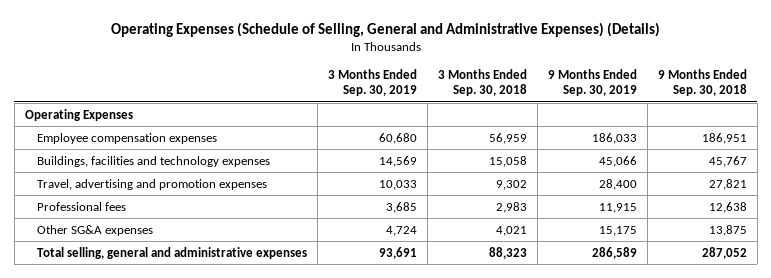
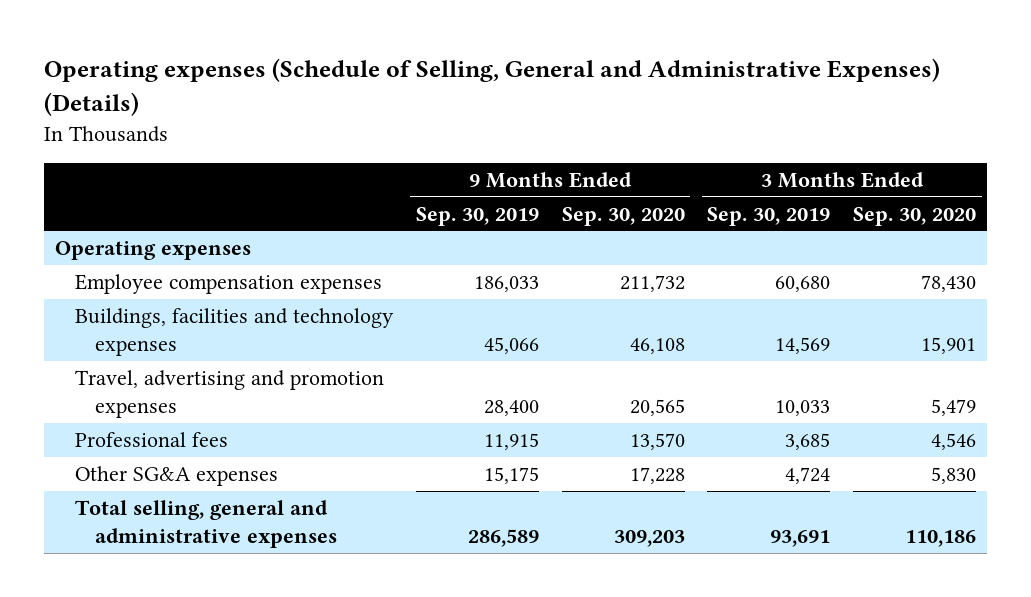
- Operating Expenses (Schedule of Selling, General and Administrative Expenses) (Details)
+ Operating expenses (Schedule of Selling, General and Administrative Expenses) (Details)
- | 3 Months Ended Sep. 30, 2019 | 3 Months Ended Sep. 30, 2018 | 9 Months Ended Sep. 30, 2019 | 9 Months Ended Sep. 30, 2018
+ | 9 Months Ended Sep. 30, 2019 | 9 Months Ended Sep. 30, 2020 | 3 Months Ended Sep. 30, 2019 | 3 Months Ended Sep. 30, 2020
- Operating Expenses
+ Operating expenses

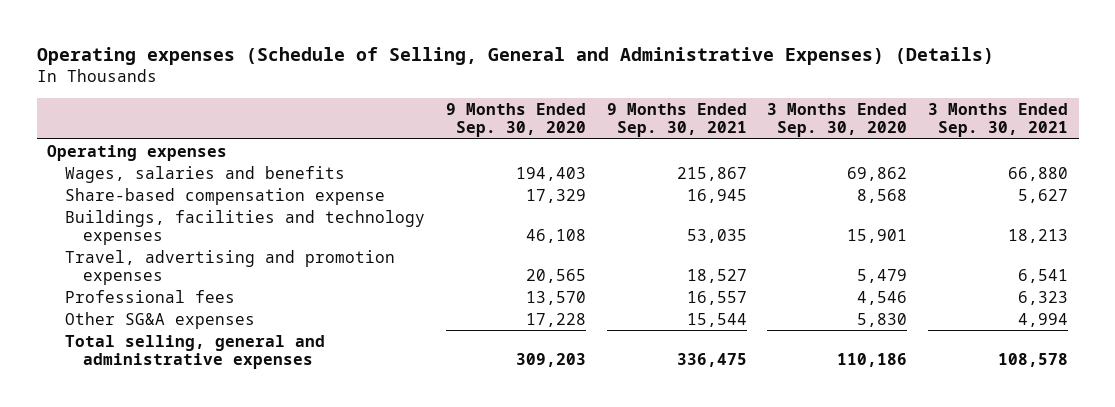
- | 9 Months Ended Sep. 30, 2019 | 9 Months Ended Sep. 30, 2020 | 3 Months Ended Sep. 30, 2019 | 3 Months Ended Sep. 30, 2020
+ | 9 Months Ended Sep. 30, 2020 | 9 Months Ended Sep. 30, 2021 | 3 Months Ended Sep. 30, 2020 | 3 Months Ended Sep. 30, 2021
- Employee compensation expenses | 186,033 | 211,732 | 60,680 | 78,430
+ Wages, salaries and benefits | 194,403 | 215,867 | 69,862 | 66,880
+ Share-based compensation expense | 17,329 | 16,945 | 8,568 | 5,627

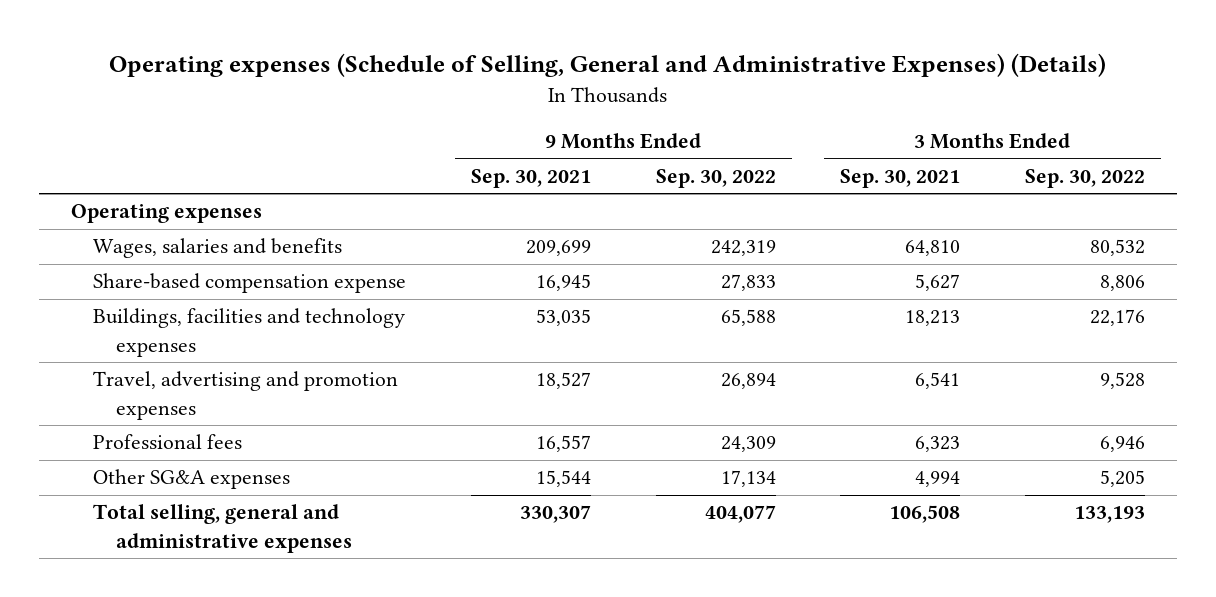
- | 9 Months Ended Sep. 30, 2020 | 9 Months Ended Sep. 30, 2021 | 3 Months Ended Sep. 30, 2020 | 3 Months Ended Sep. 30, 2021
+ | 9 Months Ended Sep. 30, 2021 | 9 Months Ended Sep. 30, 2022 | 3 Months Ended Sep. 30, 2021 | 3 Months Ended Sep. 30, 2022
- Wages, salaries and benefits | 194,403 | 215,867 | 69,862 | 66,880
+ Wages, salaries and benefits | 209,699 | 242,319 | 64,810 | 80,532
- Total selling, general and administrative expenses | 309,203 | 336,475 | 110,186 | 108,578
+ Total selling, general and administrative expenses | 330,307 | 404,077 | 106,508 | 133,193

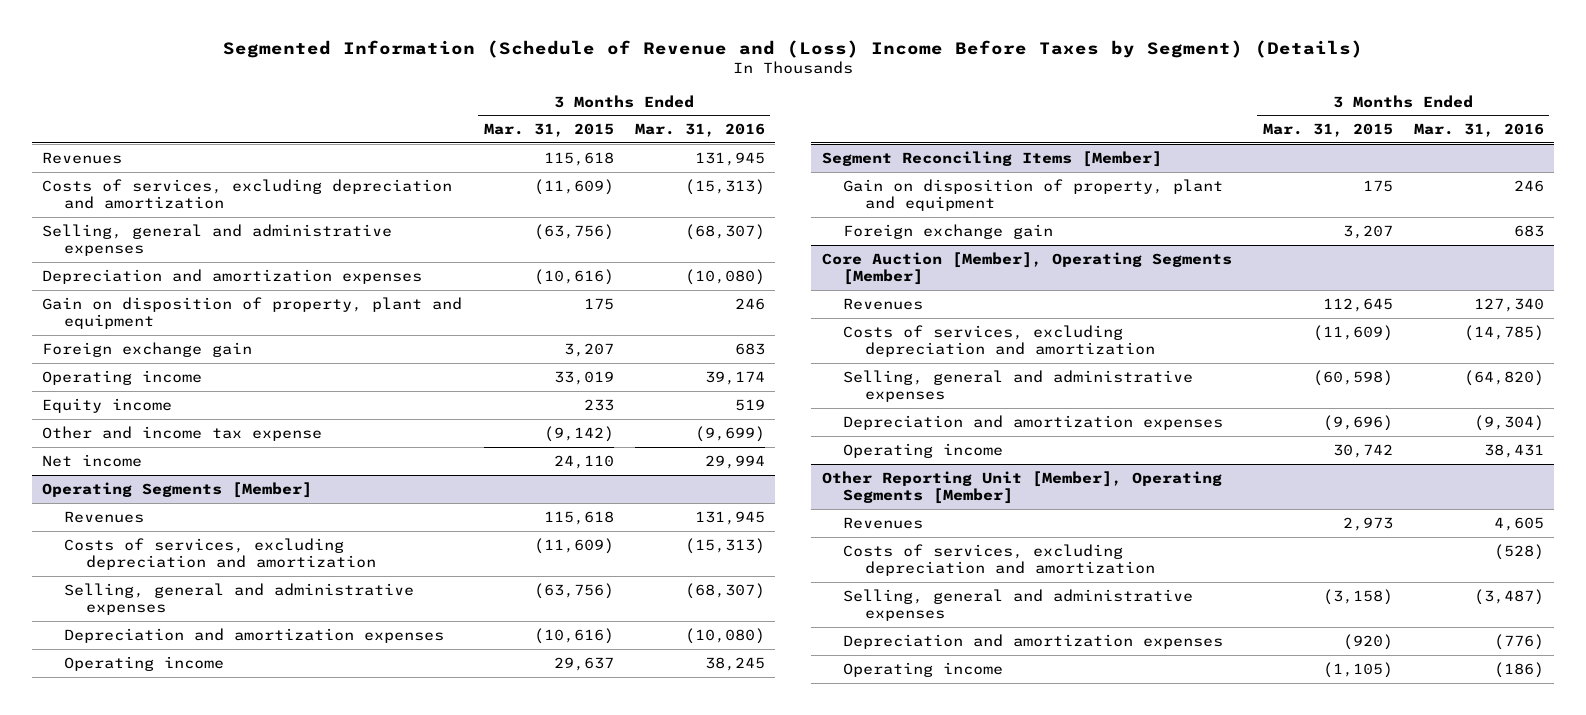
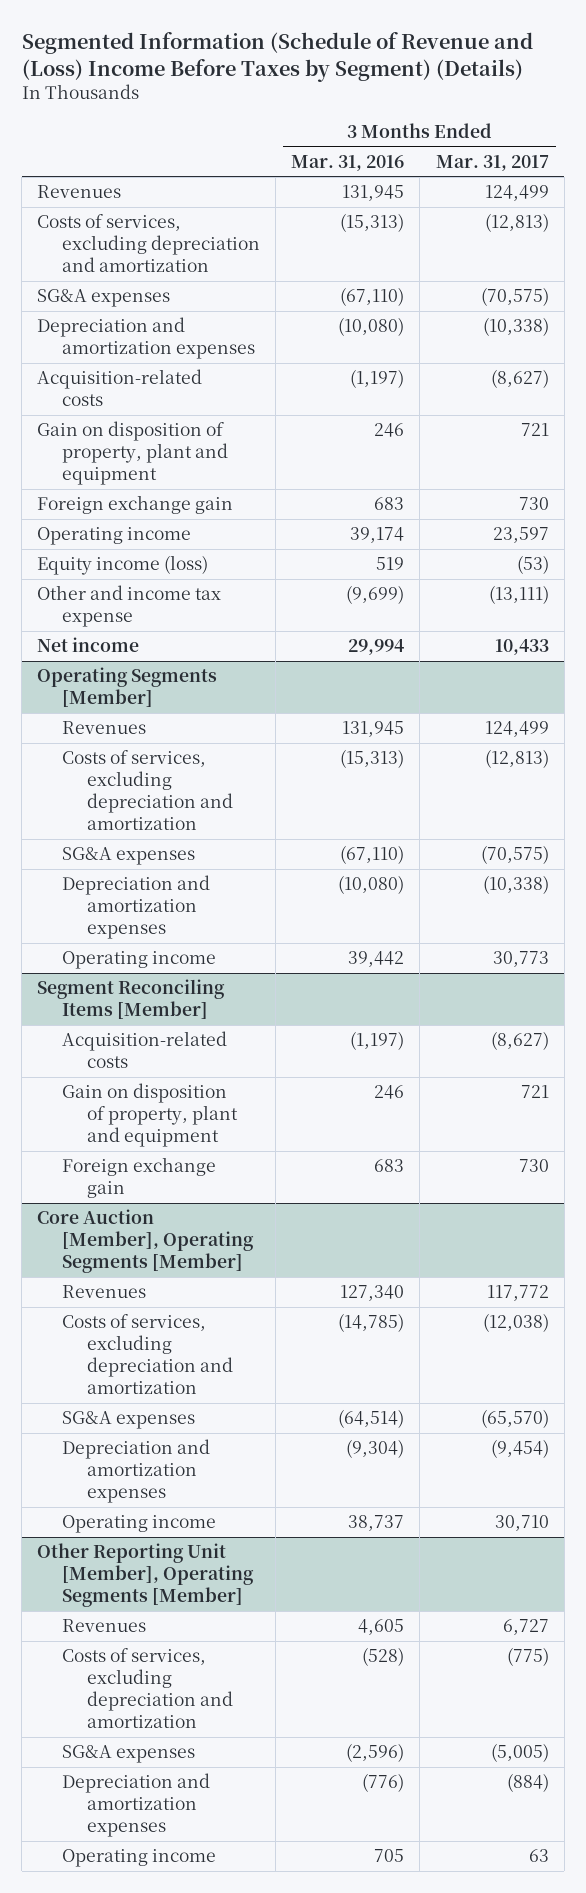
- | 3 Months Ended Mar. 31, 2015 | 3 Months Ended Mar. 31, 2016
+ | 3 Months Ended Mar. 31, 2016 | 3 Months Ended Mar. 31, 2017
- Selling, general and administrative expenses | (63,756) | (68,307)
+ SG&A expenses | (67,110) | (70,575)
+ Acquisition-related costs | (1,197) | (8,627)
- Equity income | 233 | 519
+ Equity income (loss) | 519 | (53)
@ Operating Segments [Member]
- Selling, general and administrative expenses | (63,756) | (68,307)
+ SG&A expenses | (67,110) | (70,575)
- Operating income | 29,637 | 38,245
+ Operating income | 39,442 | 30,773
@ Segment Reconciling Items [Member]
+ Acquisition-related costs | (1,197) | (8,627)
@ Core Auction [Member], Operating Segments [Member]
- Selling, general and administrative expenses | (60,598) | (64,820)
+ SG&A expenses | (64,514) | (65,570)
- Operating income | 30,742 | 38,431
+ Operating income | 38,737 | 30,710
@ Other Reporting Unit [Member], Operating Segments [Member]
- Selling, general and administrative expenses | (3,158) | (3,487)
+ SG&A expenses | (2,596) | (5,005)
- Operating income | (1,105) | (186)
+ Operating income | 705 | 63

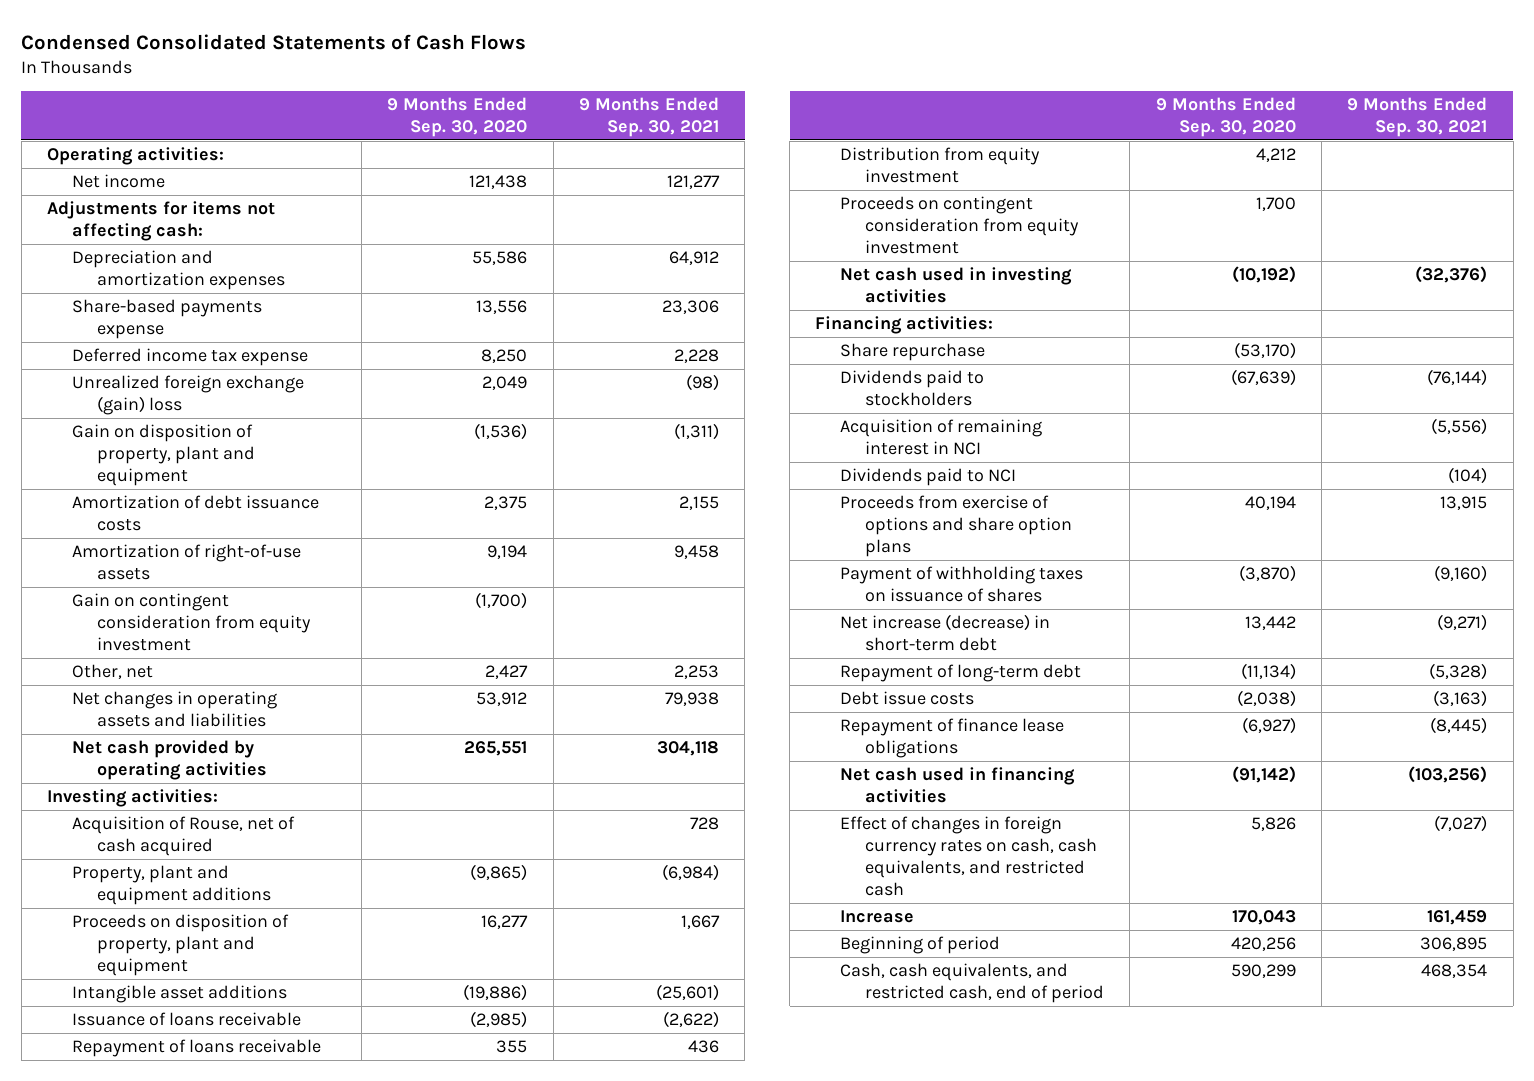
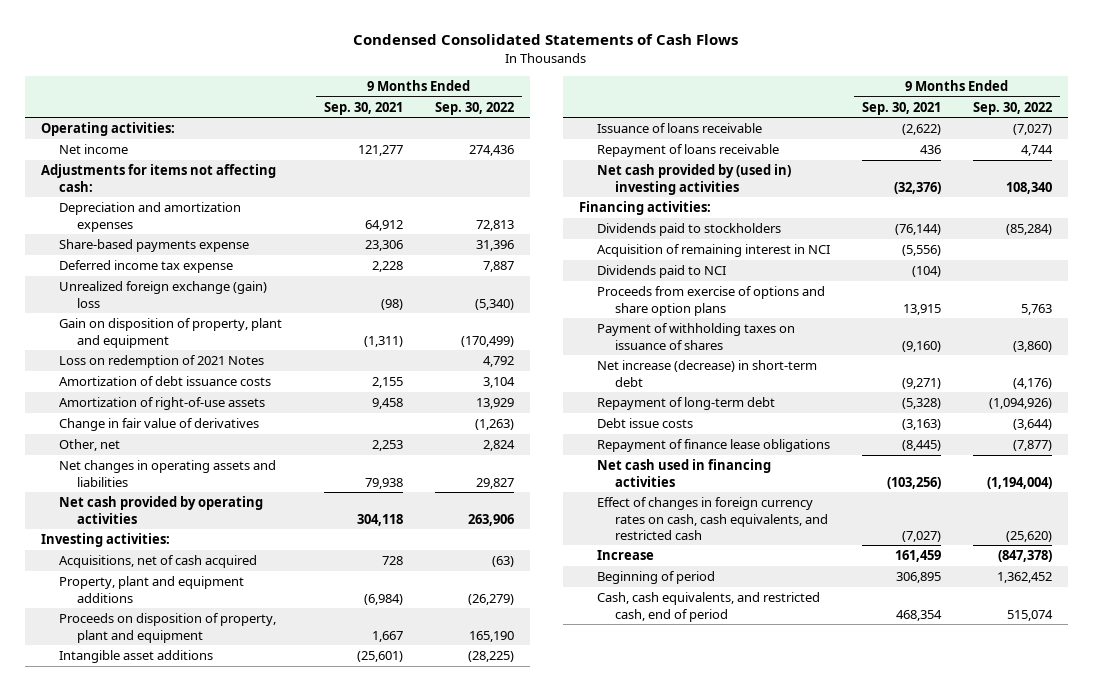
- | 9 Months Ended Sep. 30, 2020 | 9 Months Ended Sep. 30, 2021
+ | 9 Months Ended Sep. 30, 2021 | 9 Months Ended Sep. 30, 2022
+ Loss on redemption of 2021 Notes | | 4,792
- Gain on contingent consideration from equity investment | (1,700) |
+ Change in fair value of derivatives | | (1,263)
- Acquisition of Rouse, net of cash acquired | | 728
+ Acquisitions, net of cash acquired | 728 | (63)
- Distribution from equity investment | 4,212 |
- Proceeds on contingent consideration from equity investment | 1,700 |
- Net cash used in investing activities | (10,192) | (32,376)
+ Net cash provided by (used in) investing activities | (32,376) | 108,340
- Share repurchase | (53,170) |

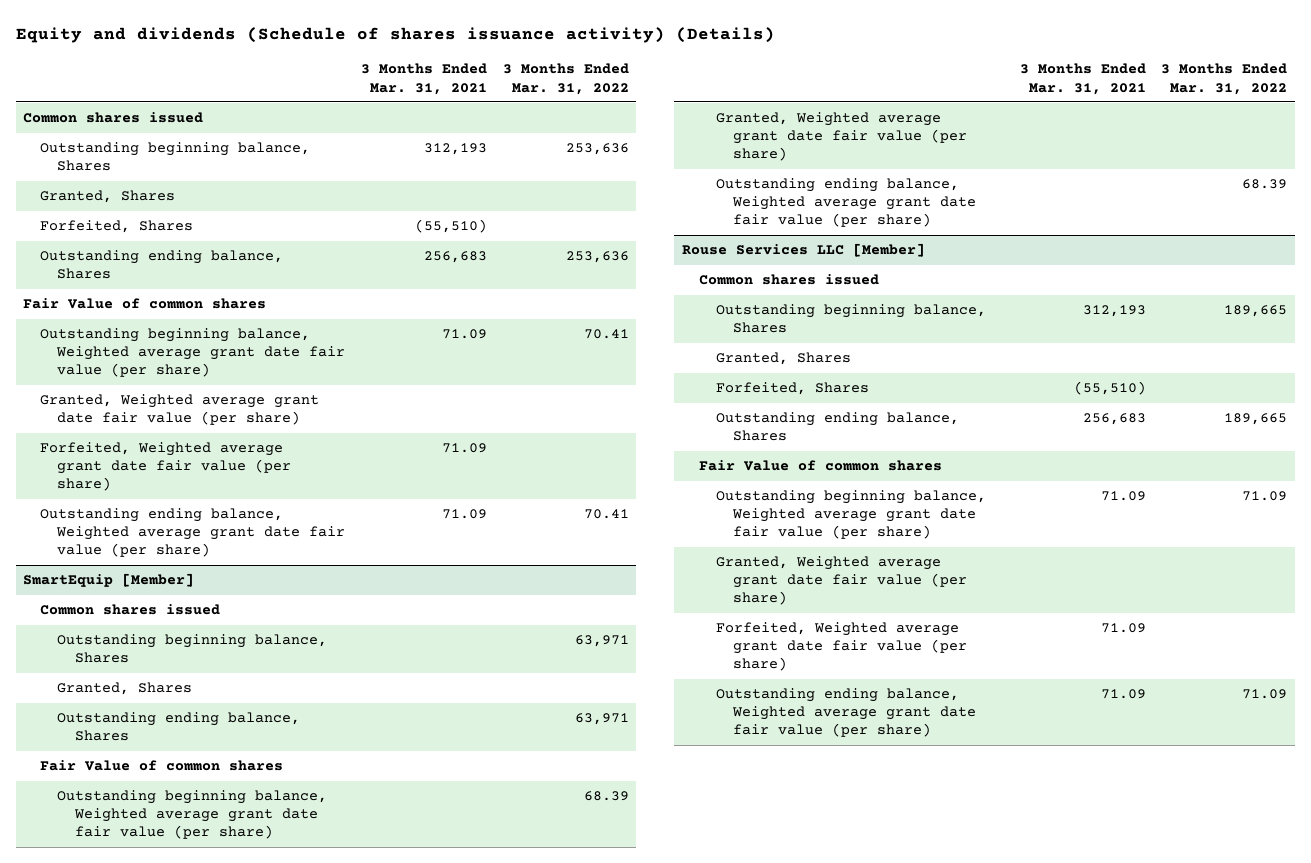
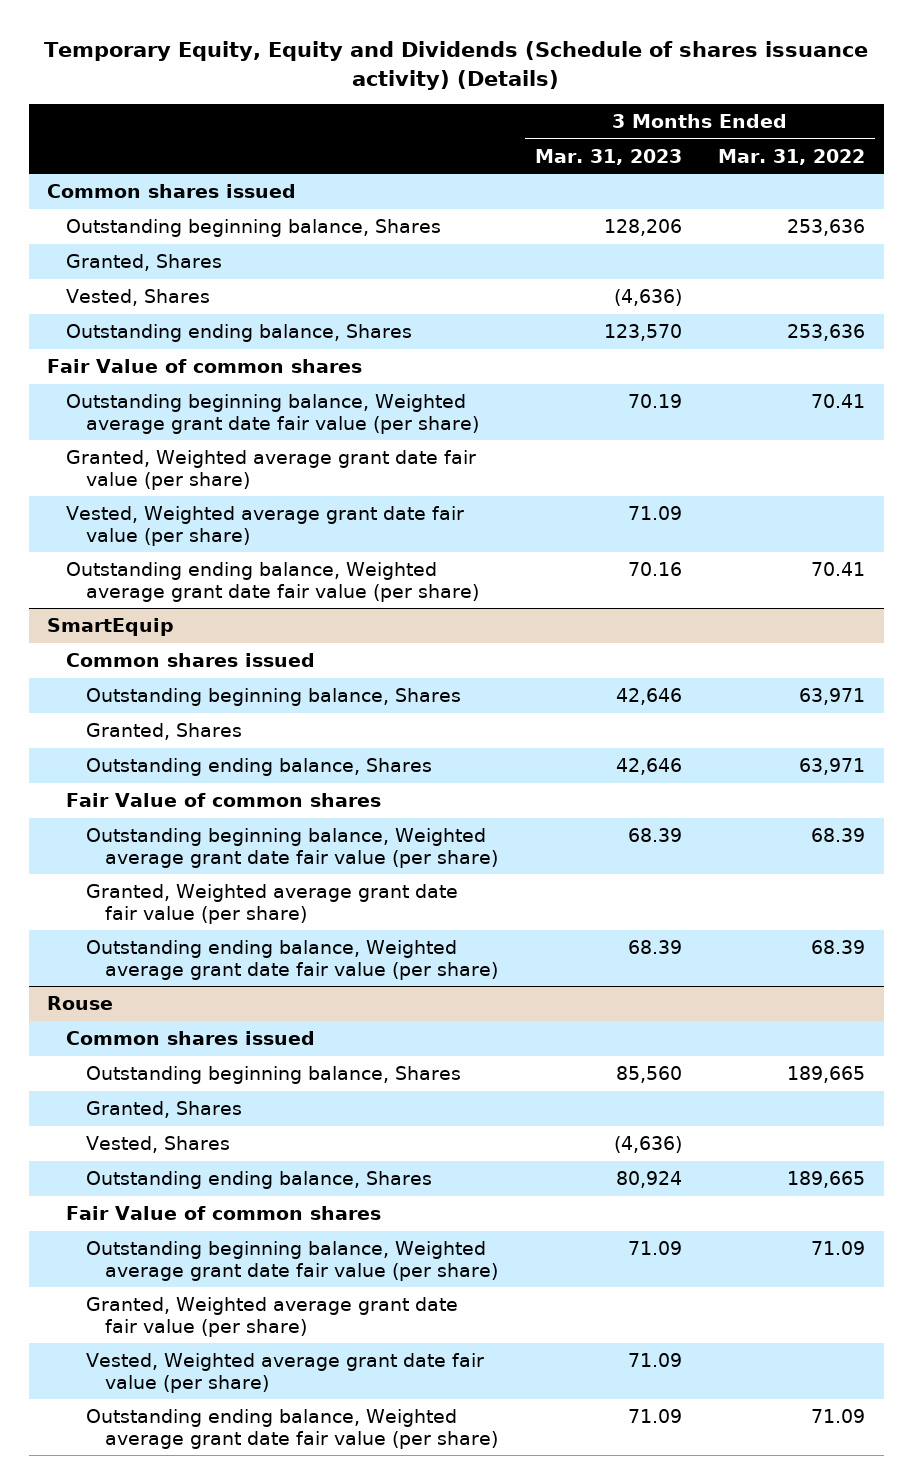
- Equity and dividends (Schedule of shares issuance activity) (Details)
+ Temporary Equity, Equity and Dividends (Schedule of shares issuance activity) (Details)
- | 3 Months Ended Mar. 31, 2021 | 3 Months Ended Mar. 31, 2022
+ | 3 Months Ended Mar. 31, 2023 | 3 Months Ended Mar. 31, 2022
- Forfeited, Shares | (55,510) |
+ Vested, Shares | (4,636) |
- Forfeited, Weighted average grant date fair value (per share) | 71.09 |
+ Vested, Weighted average grant date fair value (per share) | 71.09 |
- SmartEquip [Member]
+ SmartEquip
- Rouse Services LLC [Member]
+ Rouse
- Forfeited, Shares | (55,510) |
+ Vested, Shares | (4,636) |
- Forfeited, Weighted average grant date fair value (per share) | 71.09 |
+ Vested, Weighted average grant date fair value (per share) | 71.09 |

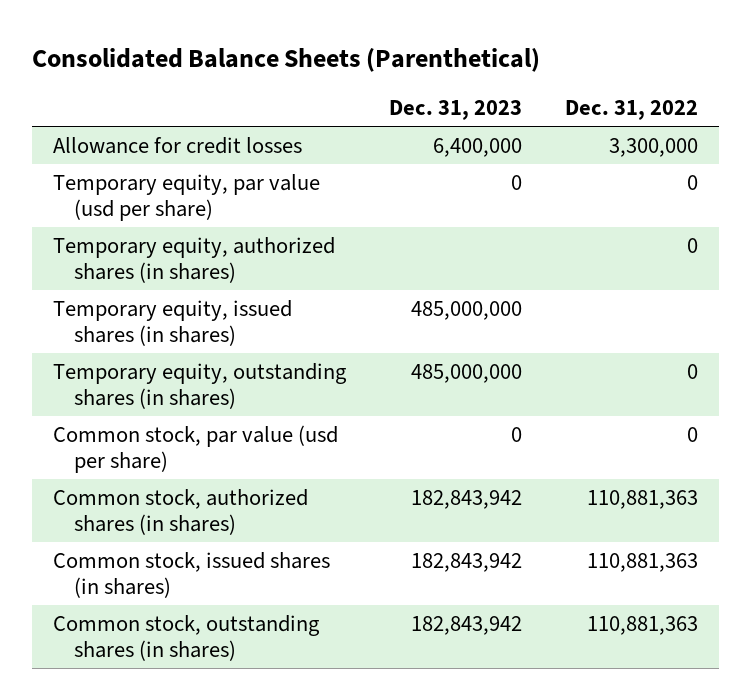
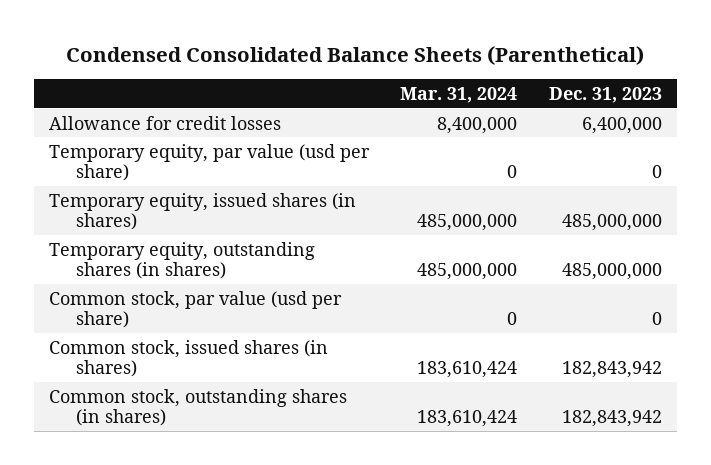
- Consolidated Balance Sheets (Parenthetical)
+ Condensed Consolidated Balance Sheets (Parenthetical)
- | Dec. 31, 2023 | Dec. 31, 2022
+ | Mar. 31, 2024 | Dec. 31, 2023
- Temporary equity, authorized shares (in shares) | | 0
- Common stock, authorized shares (in shares) | 182,843,942 | 110,881,363

